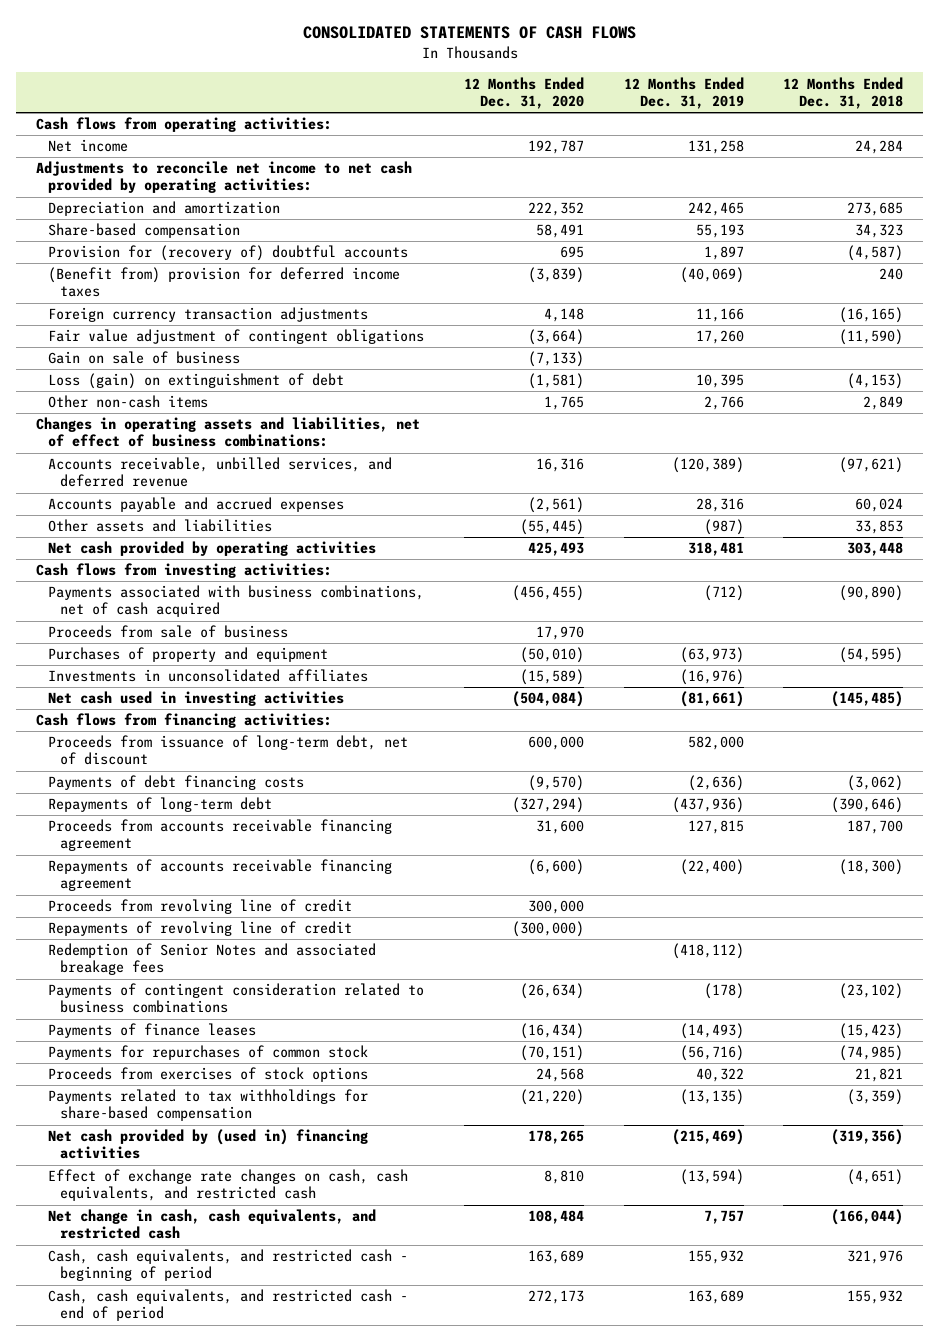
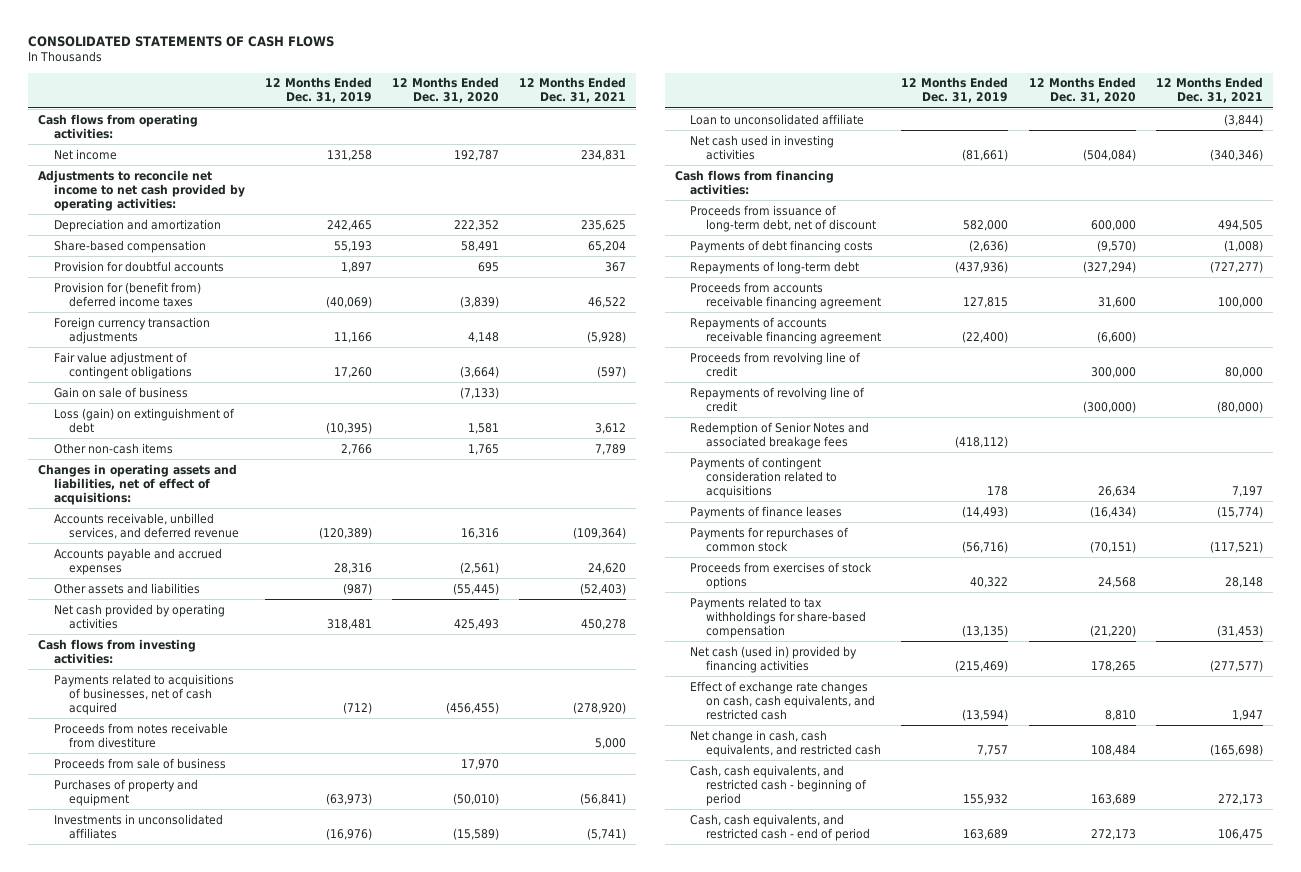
- | 12 Months Ended Dec. 31, 2020 | 12 Months Ended Dec. 31, 2019 | 12 Months Ended Dec. 31, 2018
+ | 12 Months Ended Dec. 31, 2019 | 12 Months Ended Dec. 31, 2020 | 12 Months Ended Dec. 31, 2021
- Provision for (recovery of) doubtful accounts | 695 | 1,897 | (4,587)
- (Benefit from) provision for deferred income taxes | (3,839) | (40,069) | 240
+ Provision for doubtful accounts | 1,897 | 695 | 367
+ Provision for (benefit from) deferred income taxes | (40,069) | (3,839) | 46,522
- Loss (gain) on extinguishment of debt | (1,581) | 10,395 | (4,153)
+ Loss (gain) on extinguishment of debt | (10,395) | 1,581 | 3,612
- Changes in operating assets and liabilities, net of effect of business combinations:
+ Changes in operating assets and liabilities, net of effect of acquisitions:
- Payments associated with business combinations, net of cash acquired | (456,455) | (712) | (90,890)
+ Payments related to acquisitions of businesses, net of cash acquired | (712) | (456,455) | (278,920)
+ Proceeds from notes receivable from divestiture | | | 5,000
+ Loan to unconsolidated affiliate | | | (3,844)
- Payments of contingent consideration related to business combinations | (26,634) | (178) | (23,102)
+ Payments of contingent consideration related to acquisitions | 178 | 26,634 | 7,197
- Net cash provided by (used in) financing activities | 178,265 | (215,469) | (319,356)
+ Net cash (used in) provided by financing activities | (215,469) | 178,265 | (277,577)

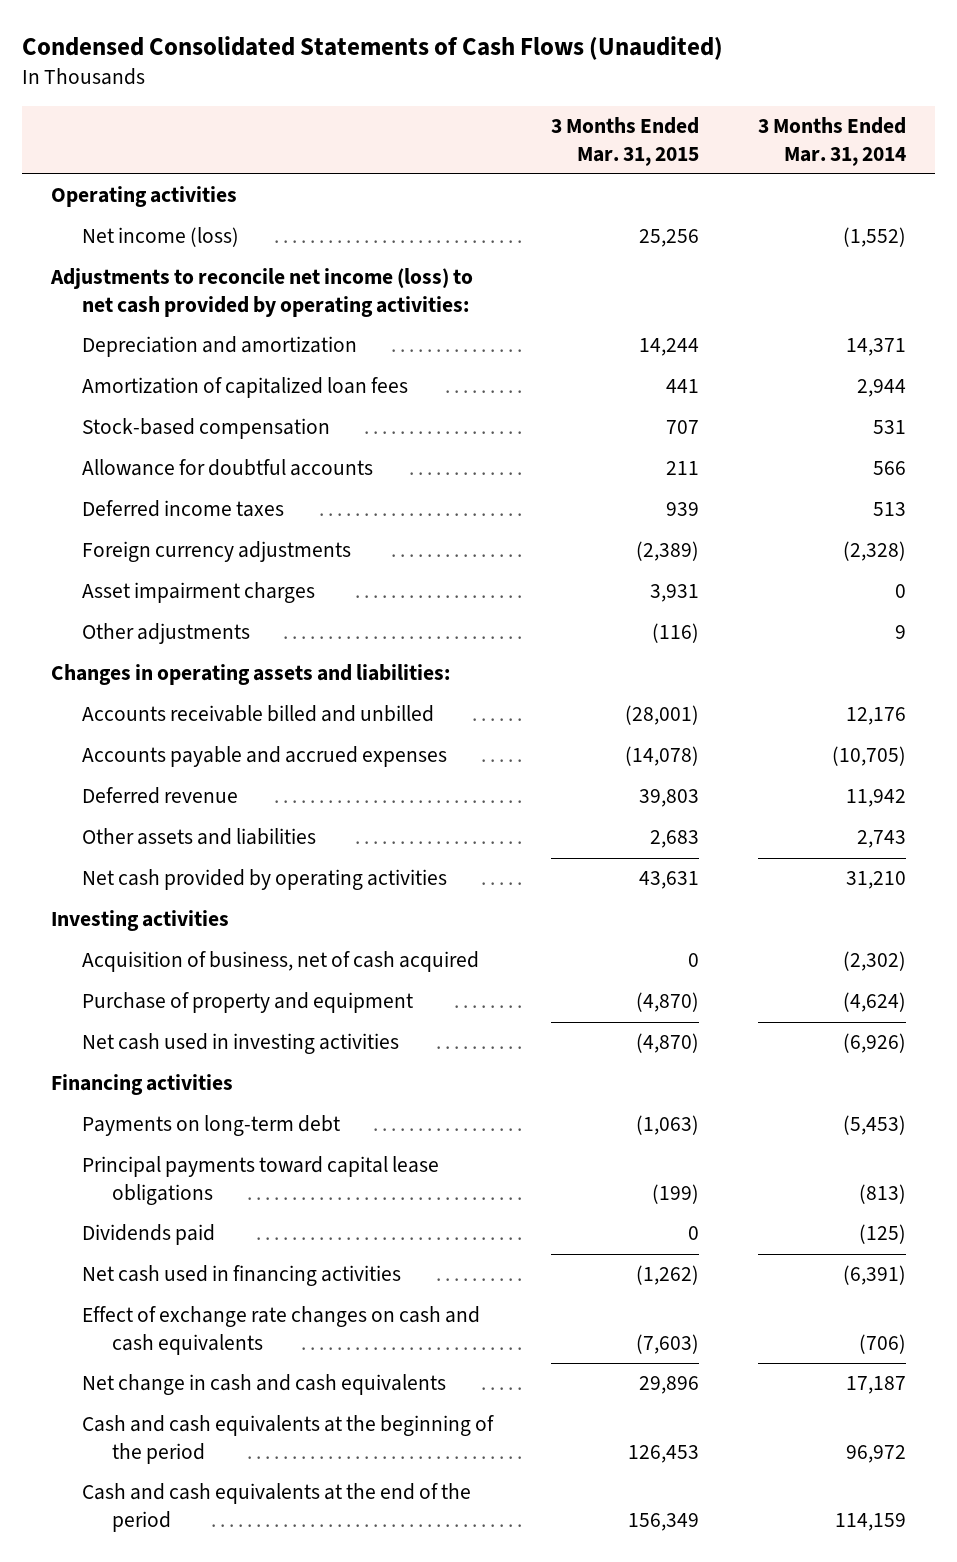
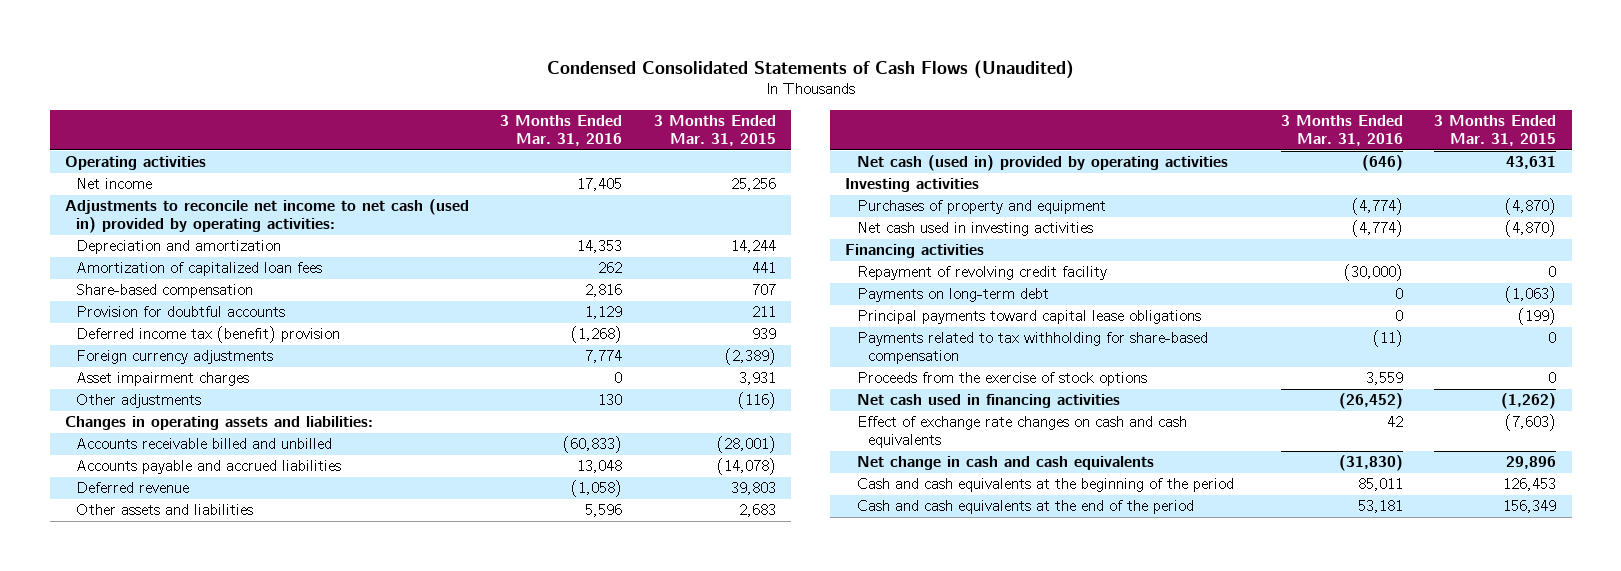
- | 3 Months Ended Mar. 31, 2015 | 3 Months Ended Mar. 31, 2014
+ | 3 Months Ended Mar. 31, 2016 | 3 Months Ended Mar. 31, 2015
- Net income (loss) | 25,256 | (1,552)
- Adjustments to reconcile net income (loss) to net cash provided by operating activities:
+ Net income | 17,405 | 25,256
+ Adjustments to reconcile net income to net cash (used in) provided by operating activities:
- Stock-based compensation | 707 | 531
- Allowance for doubtful accounts | 211 | 566
- Deferred income taxes | 939 | 513
+ Share-based compensation | 2,816 | 707
+ Provision for doubtful accounts | 1,129 | 211
+ Deferred income tax (benefit) provision | (1,268) | 939
- Accounts payable and accrued expenses | (14,078) | (10,705)
+ Accounts payable and accrued liabilities | 13,048 | (14,078)
- Net cash provided by operating activities | 43,631 | 31,210
+ Net cash (used in) provided by operating activities | (646) | 43,631
- Acquisition of business, net of cash acquired | 0 | (2,302)
- Purchase of property and equipment | (4,870) | (4,624)
+ Purchases of property and equipment | (4,774) | (4,870)
+ Repayment of revolving credit facility | (30,000) | 0
- Dividends paid | 0 | (125)
+ Payments related to tax withholding for share-based compensation | (11) | 0
+ Proceeds from the exercise of stock options | 3,559 | 0

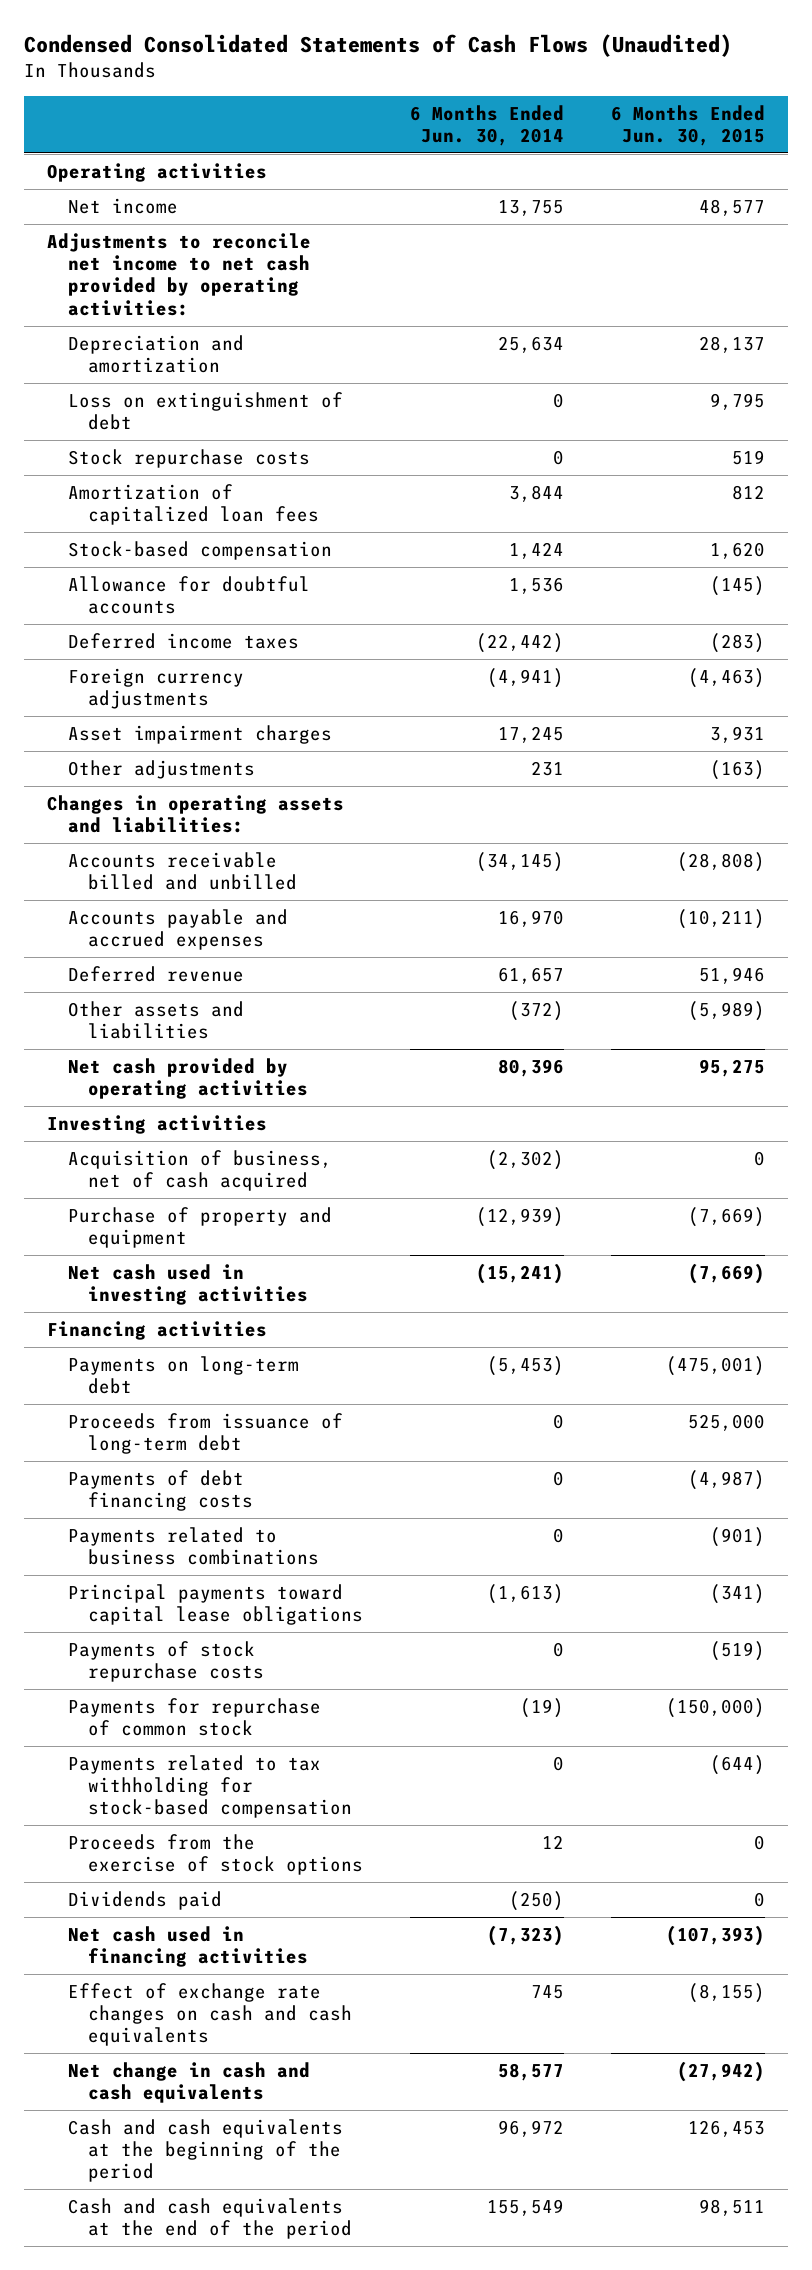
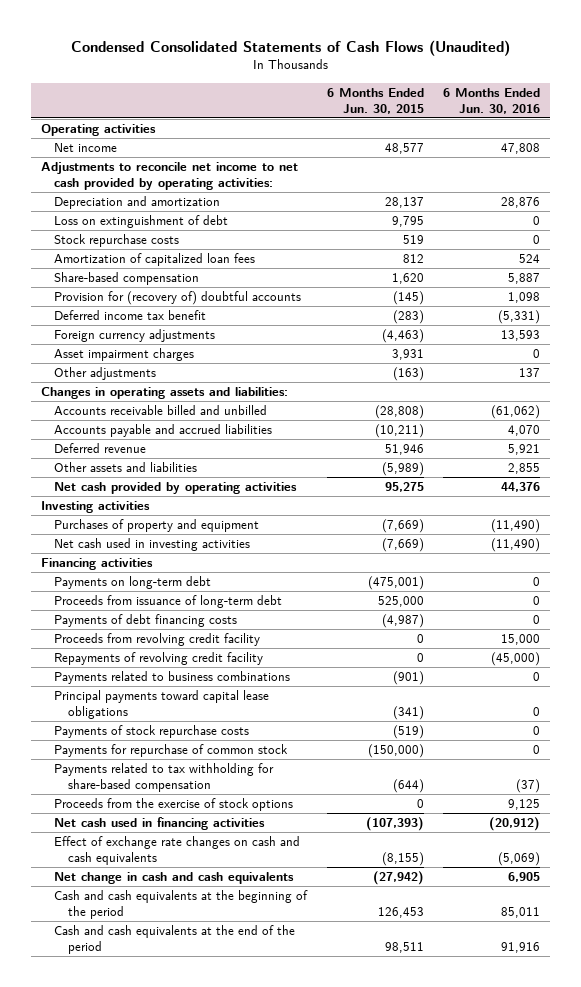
- | 6 Months Ended Jun. 30, 2014 | 6 Months Ended Jun. 30, 2015
+ | 6 Months Ended Jun. 30, 2015 | 6 Months Ended Jun. 30, 2016
- Stock-based compensation | 1,424 | 1,620
- Allowance for doubtful accounts | 1,536 | (145)
- Deferred income taxes | (22,442) | (283)
+ Share-based compensation | 1,620 | 5,887
+ Provision for (recovery of) doubtful accounts | (145) | 1,098
+ Deferred income tax benefit | (283) | (5,331)
- Accounts payable and accrued expenses | 16,970 | (10,211)
+ Accounts payable and accrued liabilities | (10,211) | 4,070
- Acquisition of business, net of cash acquired | (2,302) | 0
- Purchase of property and equipment | (12,939) | (7,669)
+ Purchases of property and equipment | (7,669) | (11,490)
+ Proceeds from revolving credit facility | 0 | 15,000
+ Repayments of revolving credit facility | 0 | (45,000)
- Payments related to tax withholding for stock-based compensation | 0 | (644)
+ Payments related to tax withholding for share-based compensation | (644) | (37)
- Dividends paid | (250) | 0

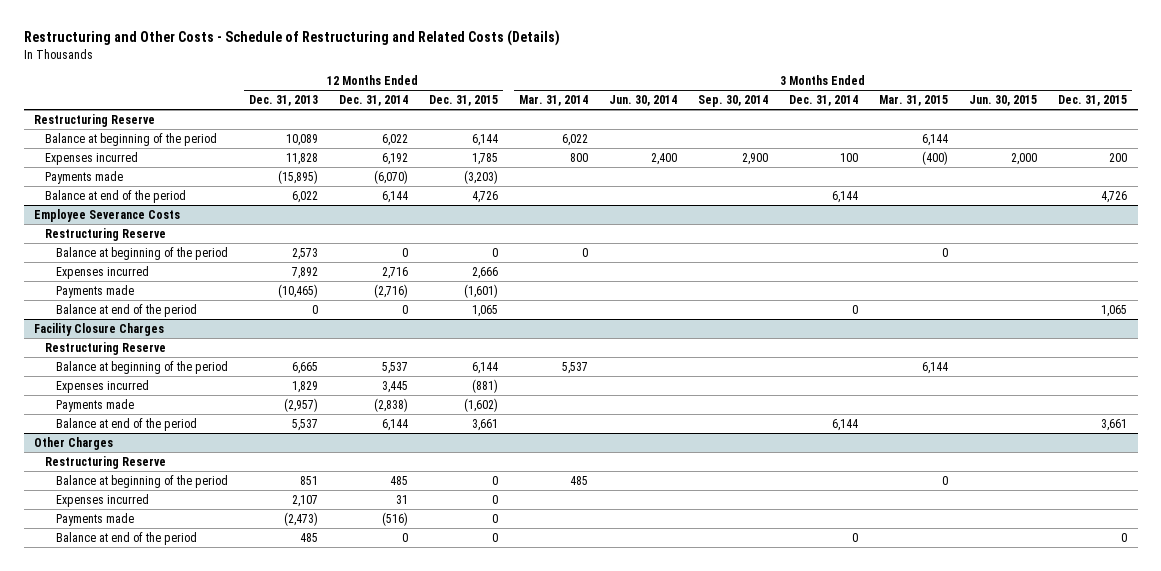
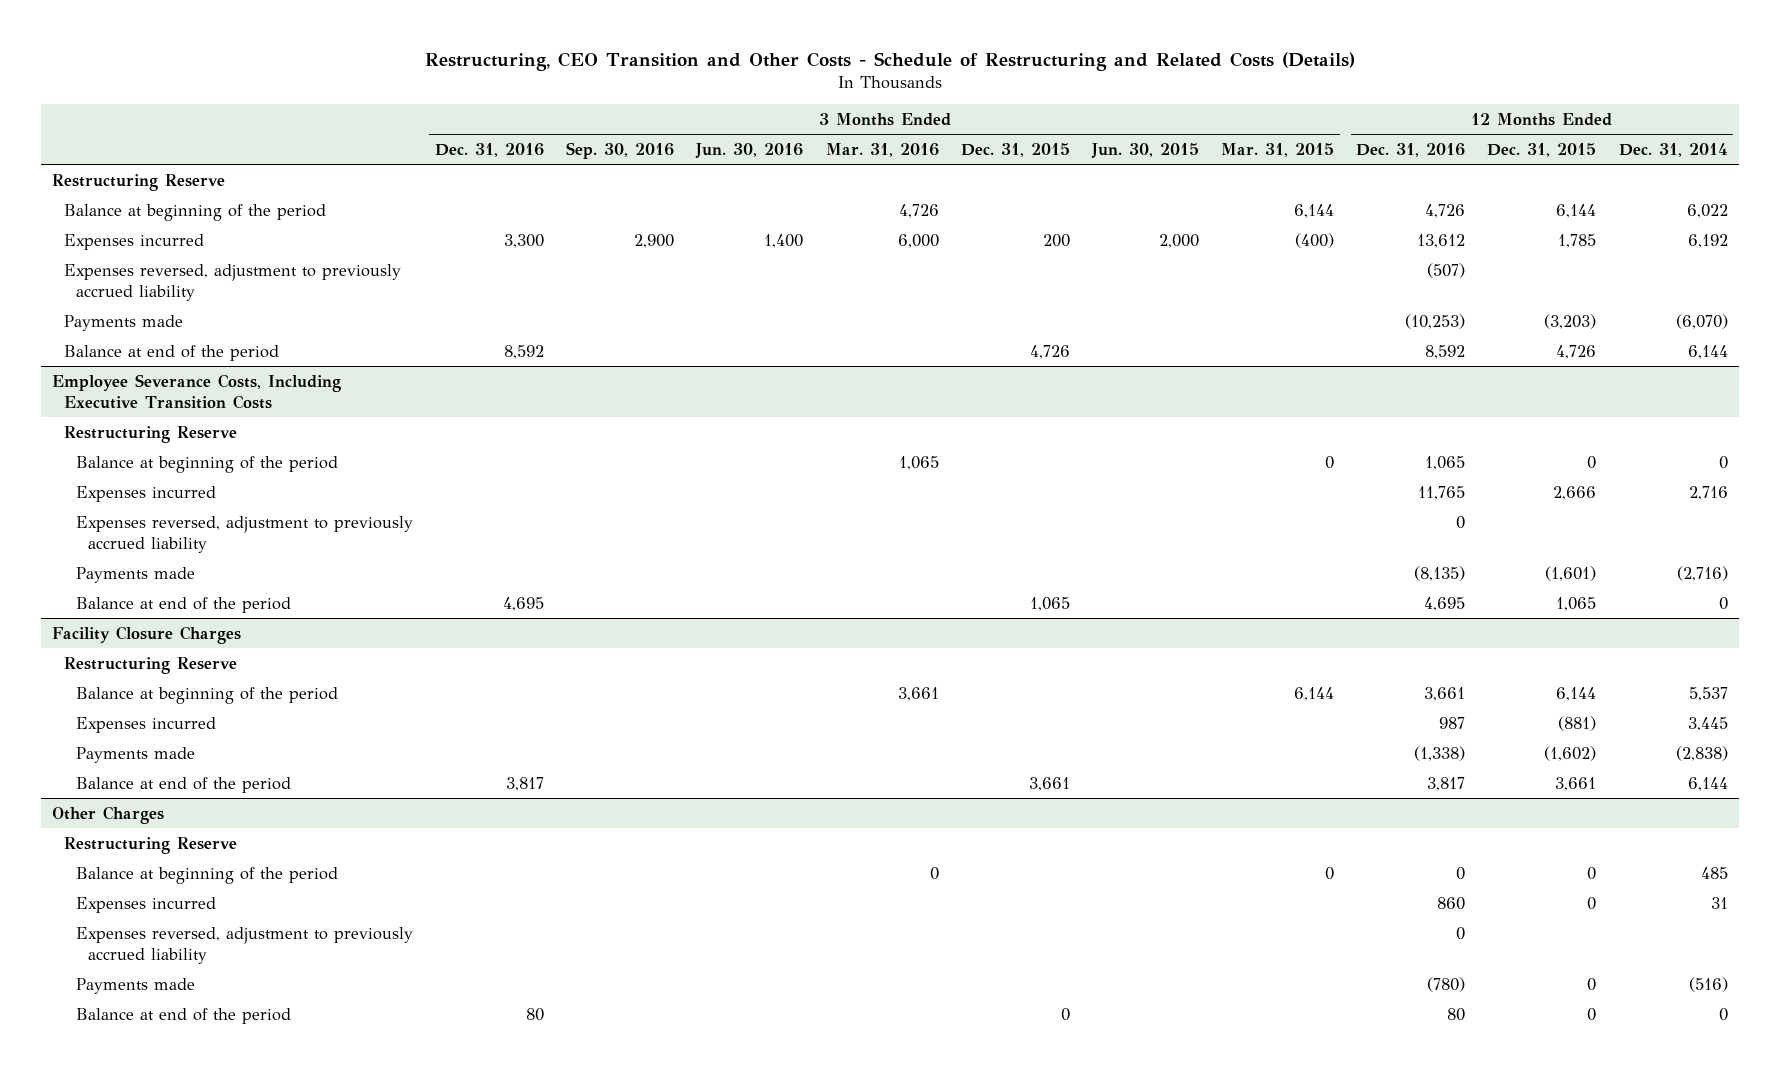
- Restructuring and Other Costs - Schedule of Restructuring and Related Costs (Details)
+ Restructuring, CEO Transition and Other Costs - Schedule of Restructuring and Related Costs (Details)
- | 12 Months Ended Dec. 31, 2013 | 12 Months Ended Dec. 31, 2014 | 12 Months Ended Dec. 31, 2015 | 3 Months Ended Mar. 31, 2014 | 3 Months Ended Jun. 30, 2014 | 3 Months Ended Sep. 30, 2014 | 3 Months Ended Dec. 31, 2014 | 3 Months Ended Mar. 31, 2015 | 3 Months Ended Jun. 30, 2015 | 3 Months Ended Dec. 31, 2015
+ | 3 Months Ended Dec. 31, 2016 | 3 Months Ended Sep. 30, 2016 | 3 Months Ended Jun. 30, 2016 | 3 Months Ended Mar. 31, 2016 | 3 Months Ended Dec. 31, 2015 | 3 Months Ended Jun. 30, 2015 | 3 Months Ended Mar. 31, 2015 | 12 Months Ended Dec. 31, 2016 | 12 Months Ended Dec. 31, 2015 | 12 Months Ended Dec. 31, 2014
+ Expenses reversed, adjustment to previously accrued liability | | | | | | | | (507) | |
- Employee Severance Costs
+ Employee Severance Costs, Including Executive Transition Costs
+ Expenses reversed, adjustment to previously accrued liability | | | | | | | | 0 | |
@ Other Charges
+ Expenses reversed, adjustment to previously accrued liability | | | | | | | | 0 | |

